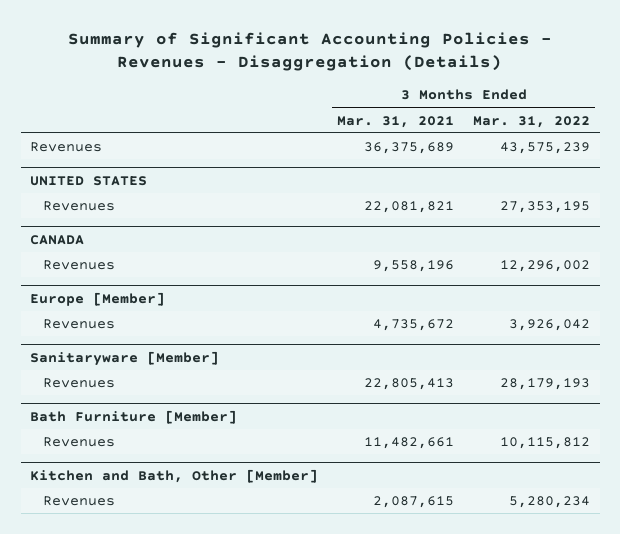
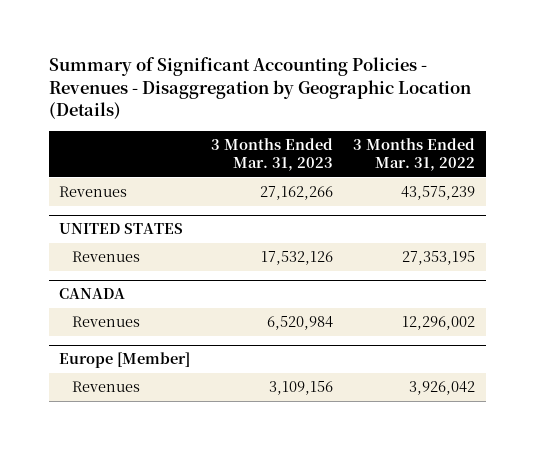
- Summary of Significant Accounting Policies - Revenues - Disaggregation (Details)
+ Summary of Significant Accounting Policies - Revenues - Disaggregation by Geographic Location (Details)
- | 3 Months Ended Mar. 31, 2021 | 3 Months Ended Mar. 31, 2022
+ | 3 Months Ended Mar. 31, 2023 | 3 Months Ended Mar. 31, 2022
- Sanitaryware [Member]
- Revenues | 22,805,413 | 28,179,193
- Bath Furniture [Member]
- Revenues | 11,482,661 | 10,115,812
- Kitchen and Bath, Other [Member]
- Revenues | 2,087,615 | 5,280,234

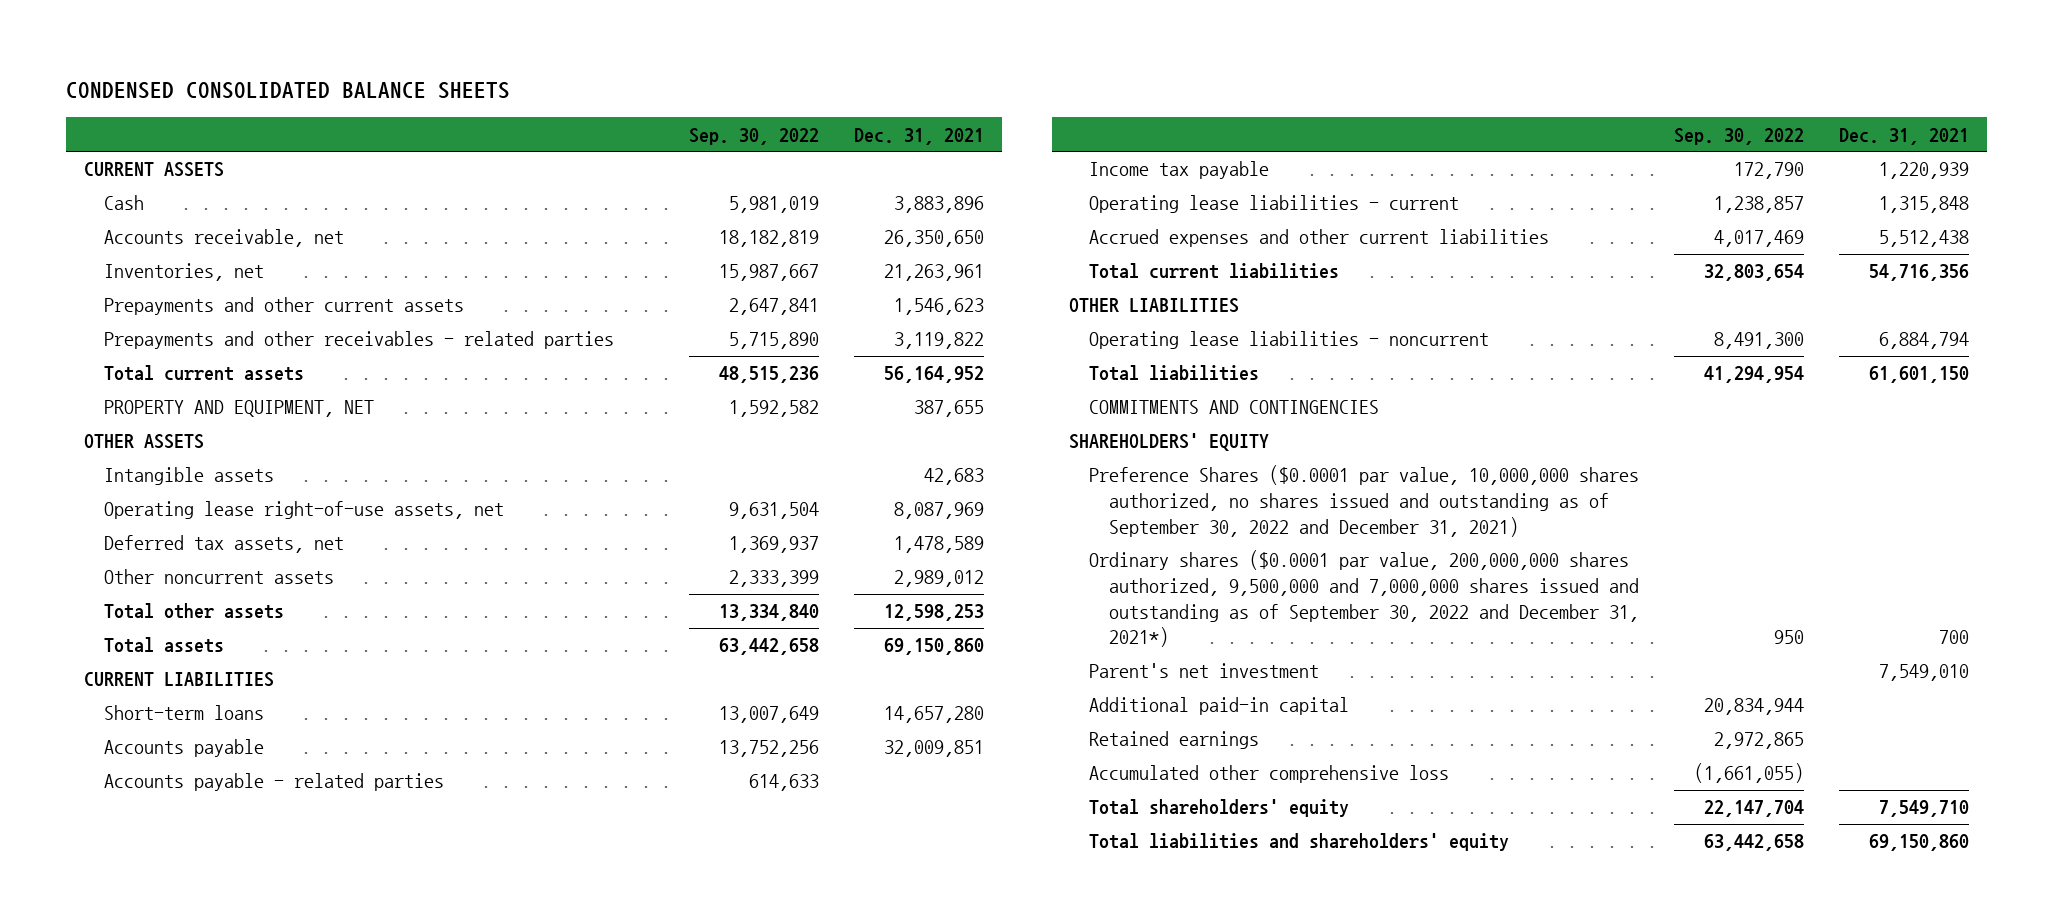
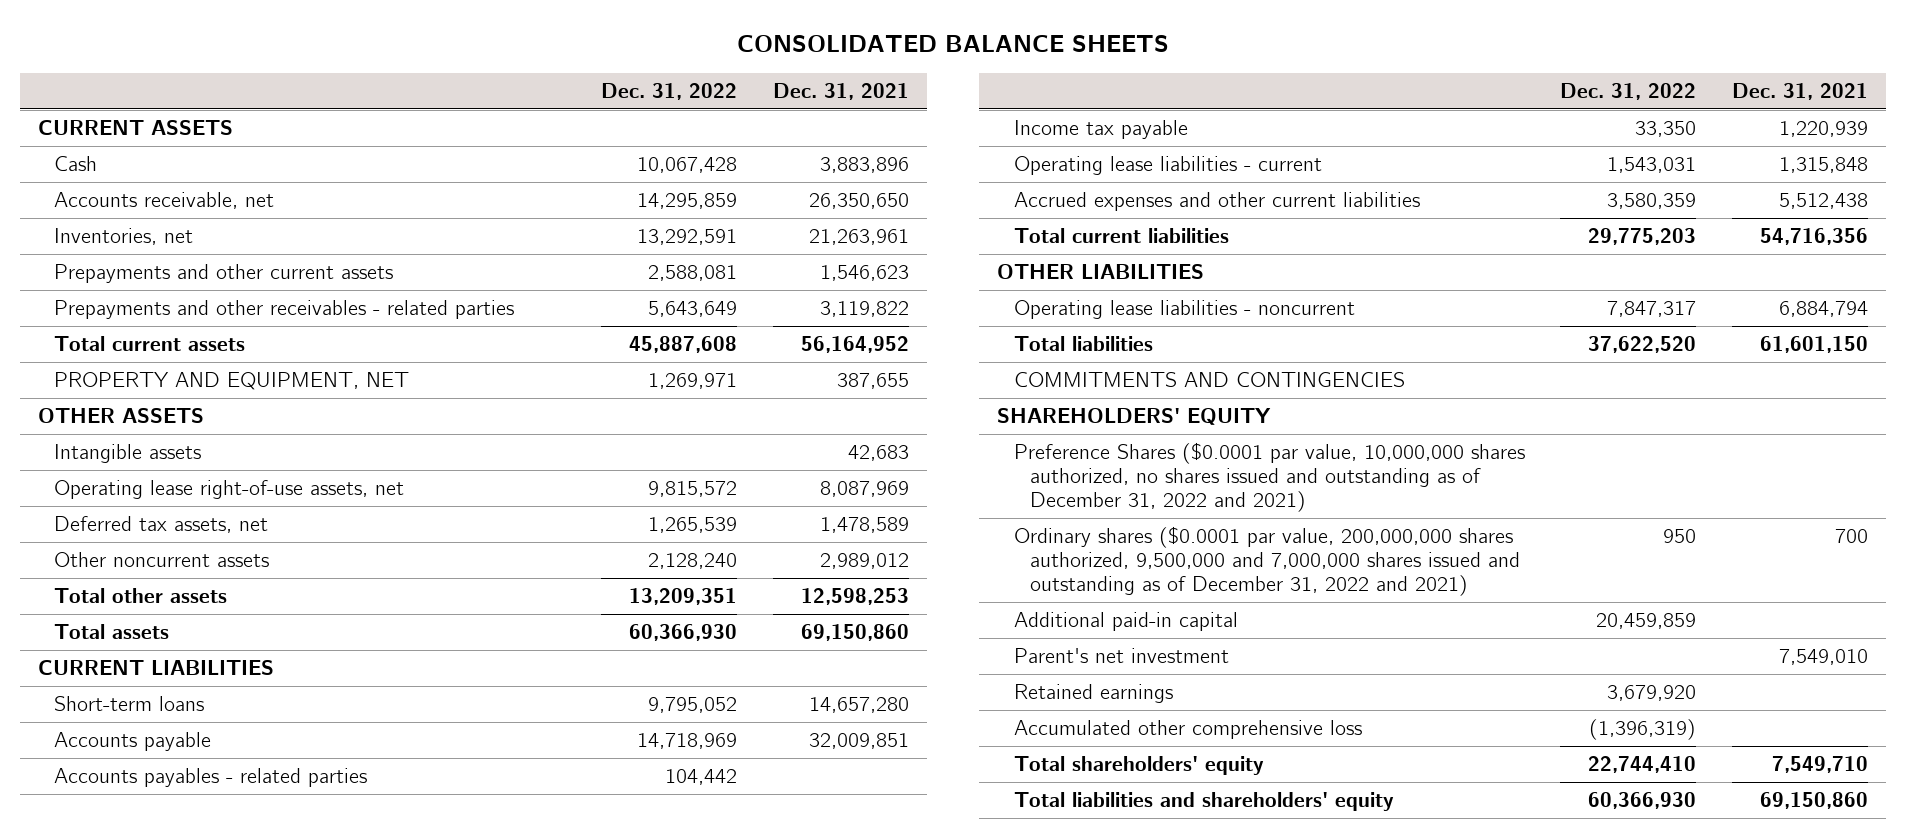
- CONDENSED CONSOLIDATED BALANCE SHEETS
+ CONSOLIDATED BALANCE SHEETS
- | Sep. 30, 2022 | Dec. 31, 2021
+ | Dec. 31, 2022 | Dec. 31, 2021
- Accounts payable - related parties | 614,633 |
+ Accounts payables - related parties | 104,442 |
- Preference Shares ($0.0001 par value, 10,000,000 shares authorized, no shares issued and outstanding as of September 30, 2022 and December 31, 2021)
- Ordinary shares ($0.0001 par value, 200,000,000 shares authorized, 9,500,000 and 7,000,000 shares issued and outstanding as of September 30, 2022 and December 31, 2021*) | 950 | 700
+ Preference Shares ($0.0001 par value, 10,000,000 shares authorized, no shares issued and outstanding as of December 31, 2022 and 2021)
+ Ordinary shares ($0.0001 par value, 200,000,000 shares authorized, 9,500,000 and 7,000,000 shares issued and outstanding as of December 31, 2022 and 2021) | 950 | 700
moved down: Parent's net investment | | 7,549,010

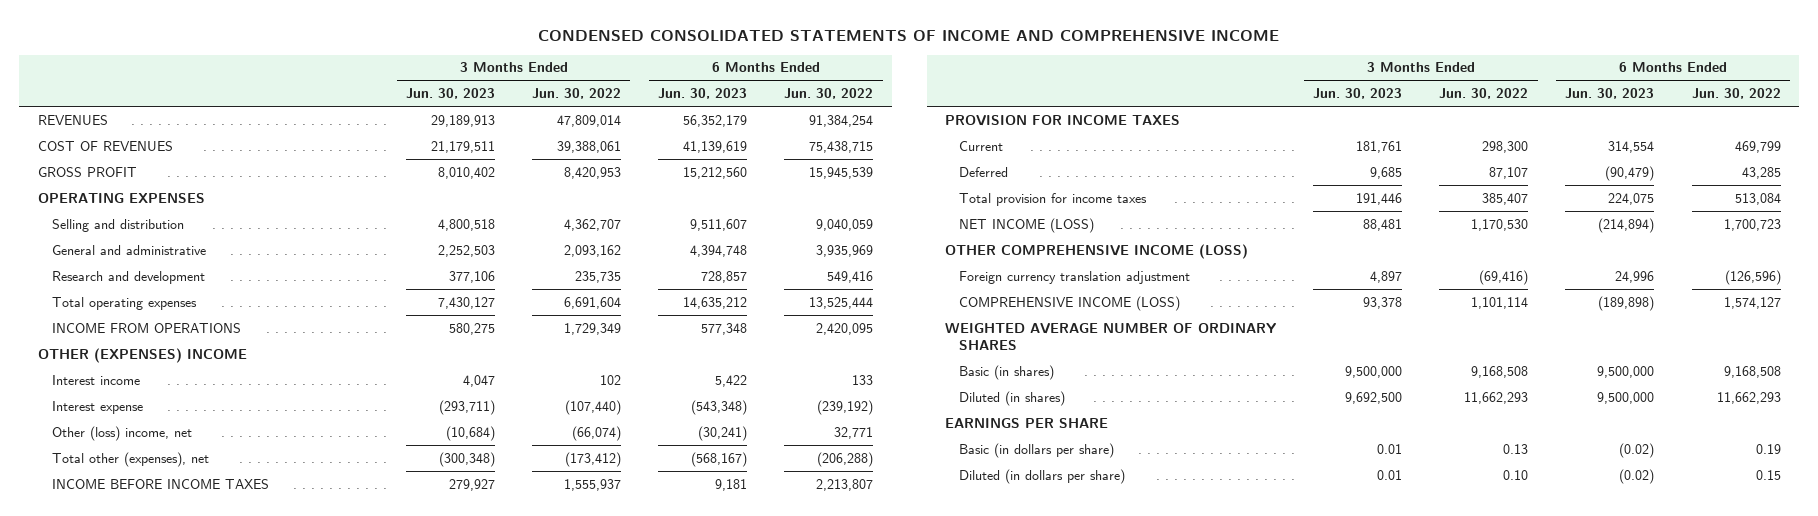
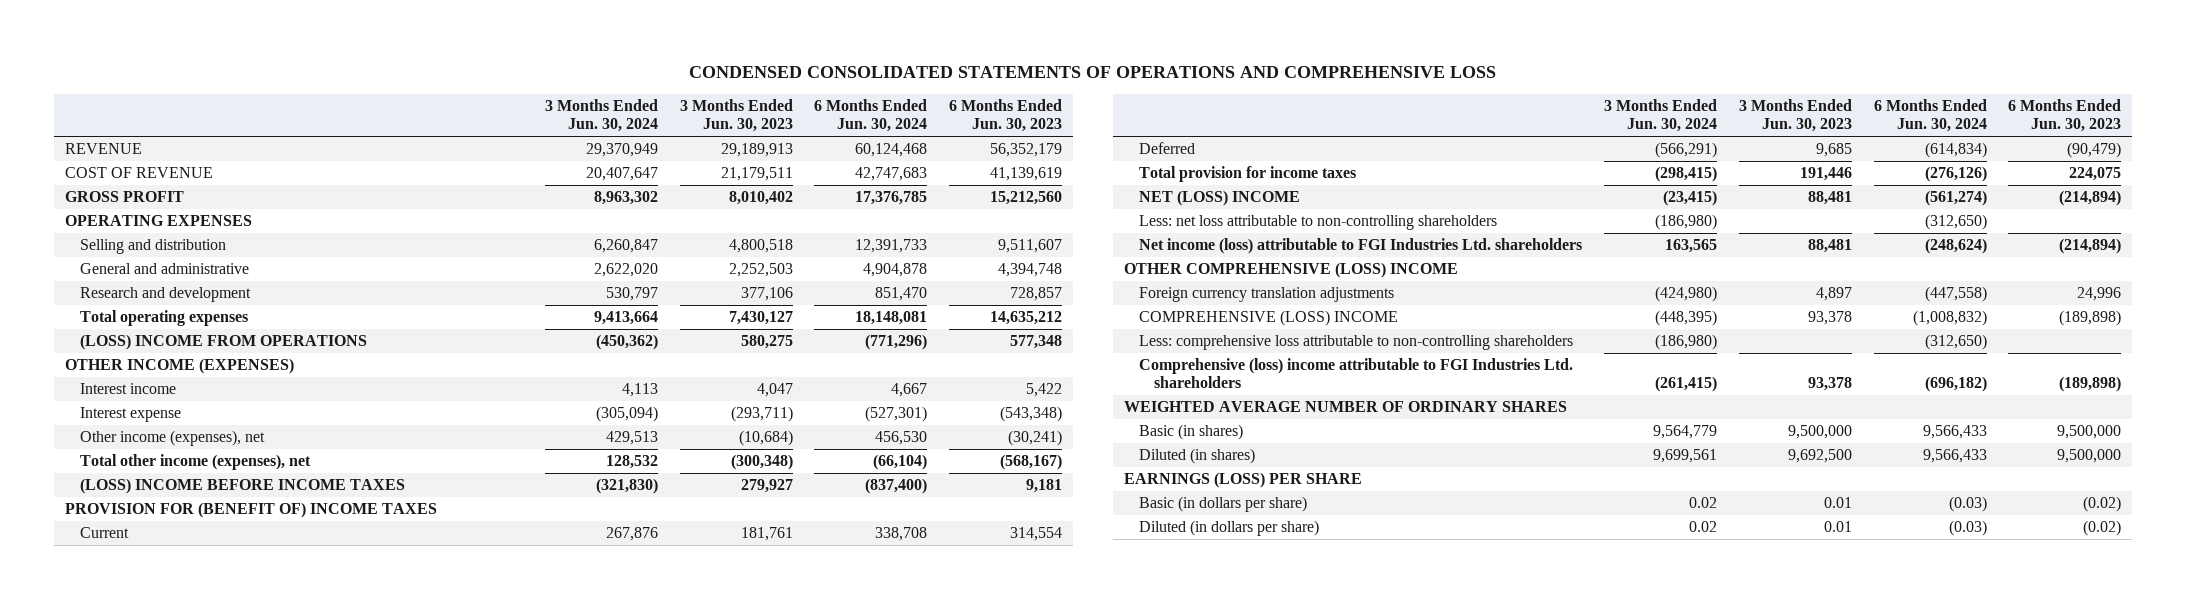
- CONDENSED CONSOLIDATED STATEMENTS OF INCOME AND COMPREHENSIVE INCOME
+ CONDENSED CONSOLIDATED STATEMENTS OF OPERATIONS AND COMPREHENSIVE LOSS
- | 3 Months Ended Jun. 30, 2023 | 3 Months Ended Jun. 30, 2022 | 6 Months Ended Jun. 30, 2023 | 6 Months Ended Jun. 30, 2022
+ | 3 Months Ended Jun. 30, 2024 | 3 Months Ended Jun. 30, 2023 | 6 Months Ended Jun. 30, 2024 | 6 Months Ended Jun. 30, 2023
- REVENUES | 29,189,913 | 47,809,014 | 56,352,179 | 91,384,254
- COST OF REVENUES | 21,179,511 | 39,388,061 | 41,139,619 | 75,438,715
+ REVENUE | 29,370,949 | 29,189,913 | 60,124,468 | 56,352,179
+ COST OF REVENUE | 20,407,647 | 21,179,511 | 42,747,683 | 41,139,619
- INCOME FROM OPERATIONS | 580,275 | 1,729,349 | 577,348 | 2,420,095
- OTHER (EXPENSES) INCOME
+ (LOSS) INCOME FROM OPERATIONS | (450,362) | 580,275 | (771,296) | 577,348
+ OTHER INCOME (EXPENSES)
- Other (loss) income, net | (10,684) | (66,074) | (30,241) | 32,771
- Total other (expenses), net | (300,348) | (173,412) | (568,167) | (206,288)
- INCOME BEFORE INCOME TAXES | 279,927 | 1,555,937 | 9,181 | 2,213,807
- PROVISION FOR INCOME TAXES
+ Other income (expenses), net | 429,513 | (10,684) | 456,530 | (30,241)
+ Total other income (expenses), net | 128,532 | (300,348) | (66,104) | (568,167)
+ (LOSS) INCOME BEFORE INCOME TAXES | (321,830) | 279,927 | (837,400) | 9,181
+ PROVISION FOR (BENEFIT OF) INCOME TAXES
- NET INCOME (LOSS) | 88,481 | 1,170,530 | (214,894) | 1,700,723
- OTHER COMPREHENSIVE INCOME (LOSS)
- Foreign currency translation adjustment | 4,897 | (69,416) | 24,996 | (126,596)
- COMPREHENSIVE INCOME (LOSS) | 93,378 | 1,101,114 | (189,898) | 1,574,127
+ NET (LOSS) INCOME | (23,415) | 88,481 | (561,274) | (214,894)
+ Less: net loss attributable to non-controlling shareholders | (186,980) | | (312,650) |
+ Net income (loss) attributable to FGI Industries Ltd. shareholders | 163,565 | 88,481 | (248,624) | (214,894)
+ OTHER COMPREHENSIVE (LOSS) INCOME
+ Foreign currency translation adjustments | (424,980) | 4,897 | (447,558) | 24,996
+ COMPREHENSIVE (LOSS) INCOME | (448,395) | 93,378 | (1,008,832) | (189,898)
+ Less: comprehensive loss attributable to non-controlling shareholders | (186,980) | | (312,650) |
+ Comprehensive (loss) income attributable to FGI Industries Ltd. shareholders | (261,415) | 93,378 | (696,182) | (189,898)
- EARNINGS PER SHARE
+ EARNINGS (LOSS) PER SHARE

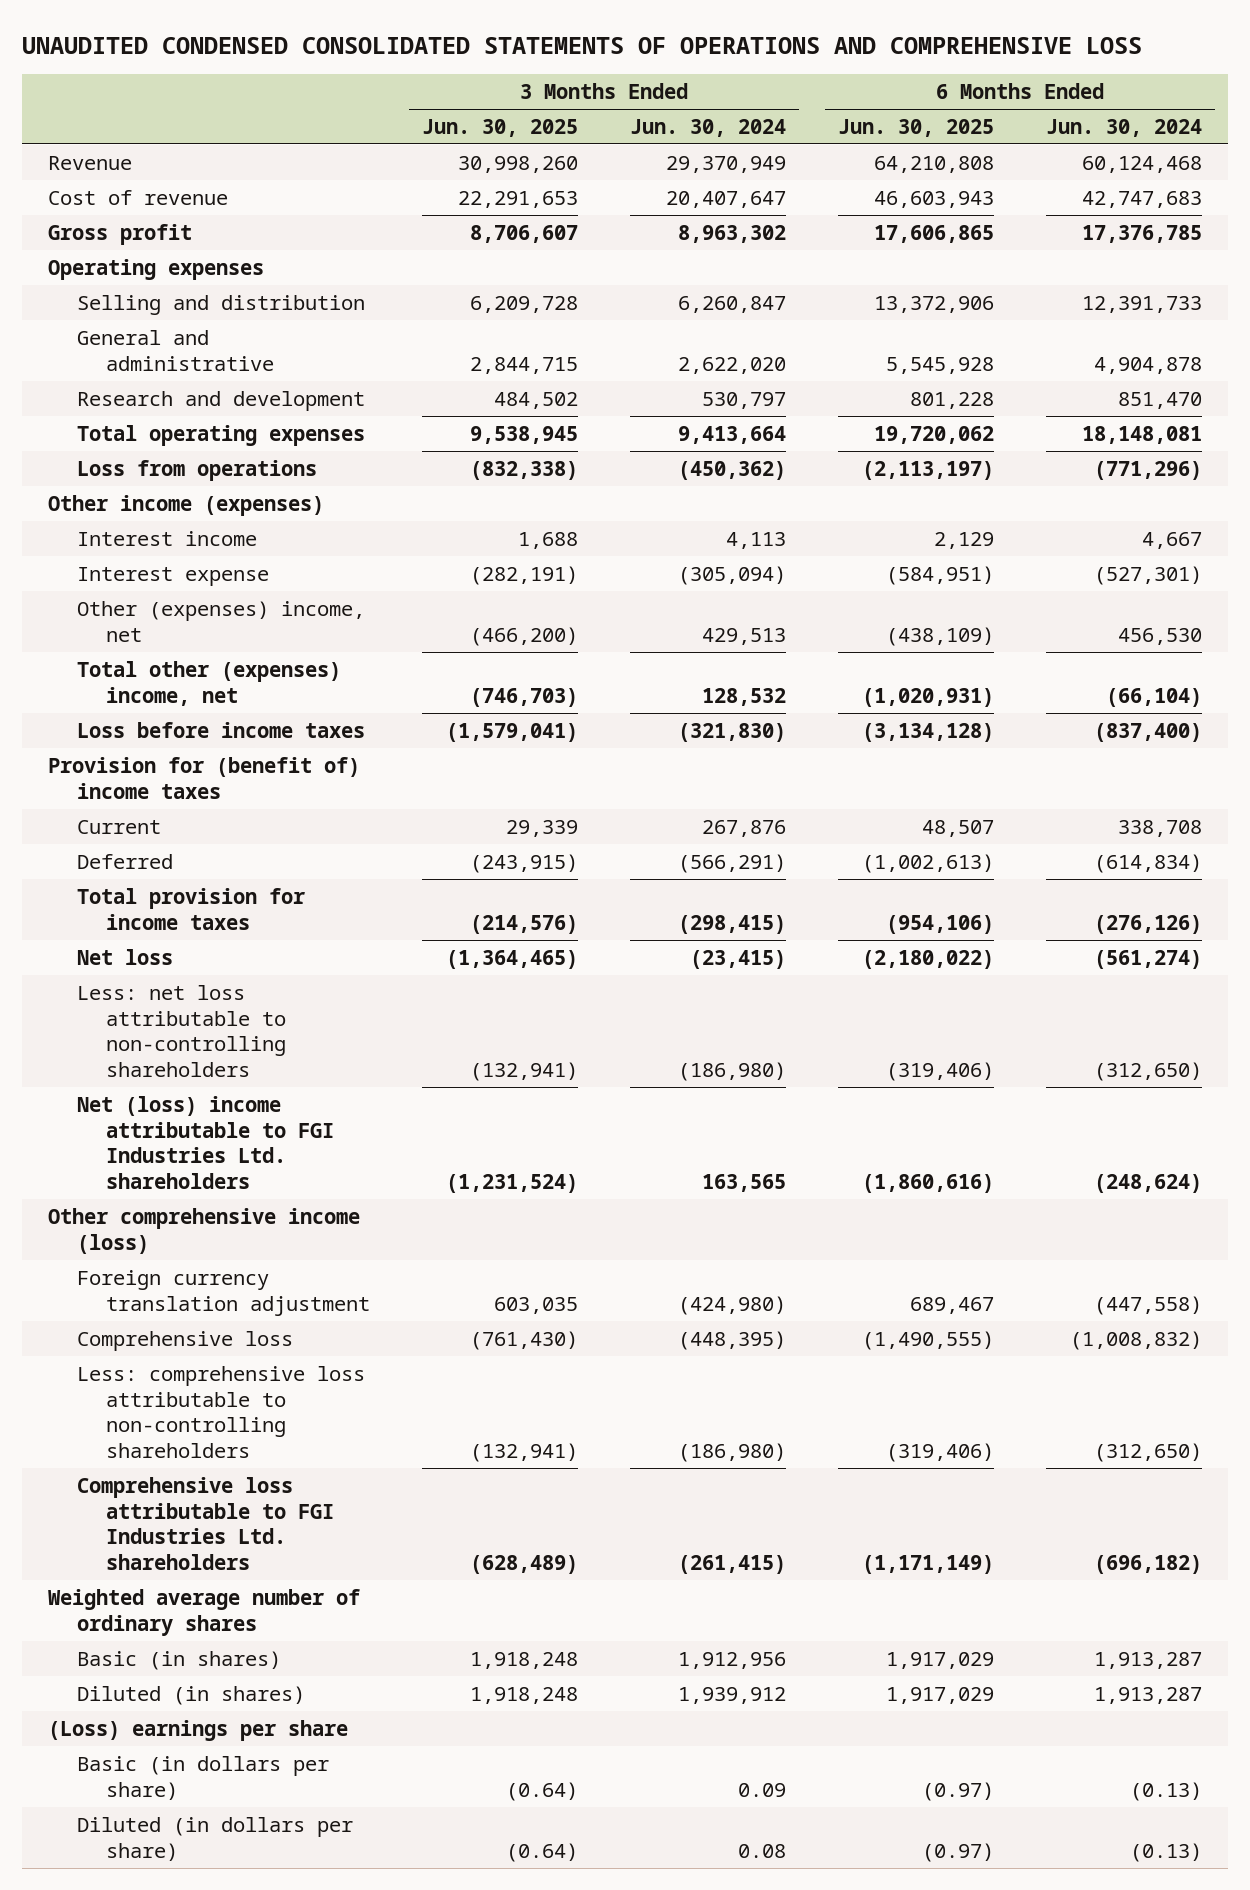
- CONDENSED CONSOLIDATED STATEMENTS OF OPERATIONS AND COMPREHENSIVE LOSS
+ UNAUDITED CONDENSED CONSOLIDATED STATEMENTS OF OPERATIONS AND COMPREHENSIVE LOSS
- | 3 Months Ended Jun. 30, 2024 | 3 Months Ended Jun. 30, 2023 | 6 Months Ended Jun. 30, 2024 | 6 Months Ended Jun. 30, 2023
+ | 3 Months Ended Jun. 30, 2025 | 3 Months Ended Jun. 30, 2024 | 6 Months Ended Jun. 30, 2025 | 6 Months Ended Jun. 30, 2024
- REVENUE | 29,370,949 | 29,189,913 | 60,124,468 | 56,352,179
- COST OF REVENUE | 20,407,647 | 21,179,511 | 42,747,683 | 41,139,619
- GROSS PROFIT | 8,963,302 | 8,010,402 | 17,376,785 | 15,212,560
- OPERATING EXPENSES
+ Revenue | 30,998,260 | 29,370,949 | 64,210,808 | 60,124,468
+ Cost of revenue | 22,291,653 | 20,407,647 | 46,603,943 | 42,747,683
+ Gross profit | 8,706,607 | 8,963,302 | 17,606,865 | 17,376,785
+ Operating expenses
- (LOSS) INCOME FROM OPERATIONS | (450,362) | 580,275 | (771,296) | 577,348
- OTHER INCOME (EXPENSES)
+ Loss from operations | (832,338) | (450,362) | (2,113,197) | (771,296)
+ Other income (expenses)
- Other income (expenses), net | 429,513 | (10,684) | 456,530 | (30,241)
- Total other income (expenses), net | 128,532 | (300,348) | (66,104) | (568,167)
- (LOSS) INCOME BEFORE INCOME TAXES | (321,830) | 279,927 | (837,400) | 9,181
- PROVISION FOR (BENEFIT OF) INCOME TAXES
+ Other (expenses) income, net | (466,200) | 429,513 | (438,109) | 456,530
+ Total other (expenses) income, net | (746,703) | 128,532 | (1,020,931) | (66,104)
+ Loss before income taxes | (1,579,041) | (321,830) | (3,134,128) | (837,400)
+ Provision for (benefit of) income taxes
- NET (LOSS) INCOME | (23,415) | 88,481 | (561,274) | (214,894)
+ Net loss | (1,364,465) | (23,415) | (2,180,022) | (561,274)
- Net income (loss) attributable to FGI Industries Ltd. shareholders | 163,565 | 88,481 | (248,624) | (214,894)
- OTHER COMPREHENSIVE (LOSS) INCOME
- Foreign currency translation adjustments | (424,980) | 4,897 | (447,558) | 24,996
- COMPREHENSIVE (LOSS) INCOME | (448,395) | 93,378 | (1,008,832) | (189,898)
+ Net (loss) income attributable to FGI Industries Ltd. shareholders | (1,231,524) | 163,565 | (1,860,616) | (248,624)
+ Other comprehensive income (loss)
+ Foreign currency translation adjustment | 603,035 | (424,980) | 689,467 | (447,558)
+ Comprehensive loss | (761,430) | (448,395) | (1,490,555) | (1,008,832)
- Comprehensive (loss) income attributable to FGI Industries Ltd. shareholders | (261,415) | 93,378 | (696,182) | (189,898)
- WEIGHTED AVERAGE NUMBER OF ORDINARY SHARES
- Basic (in shares) | 9,564,779 | 9,500,000 | 9,566,433 | 9,500,000
- Diluted (in shares) | 9,699,561 | 9,692,500 | 9,566,433 | 9,500,000
- EARNINGS (LOSS) PER SHARE
- Basic (in dollars per share) | 0.02 | 0.01 | (0.03) | (0.02)
- Diluted (in dollars per share) | 0.02 | 0.01 | (0.03) | (0.02)
+ Comprehensive loss attributable to FGI Industries Ltd. shareholders | (628,489) | (261,415) | (1,171,149) | (696,182)
+ Weighted average number of ordinary shares
+ Basic (in shares) | 1,918,248 | 1,912,956 | 1,917,029 | 1,913,287
+ Diluted (in shares) | 1,918,248 | 1,939,912 | 1,917,029 | 1,913,287
+ (Loss) earnings per share
+ Basic (in dollars per share) | (0.64) | 0.09 | (0.97) | (0.13)
+ Diluted (in dollars per share) | (0.64) | 0.08 | (0.97) | (0.13)

